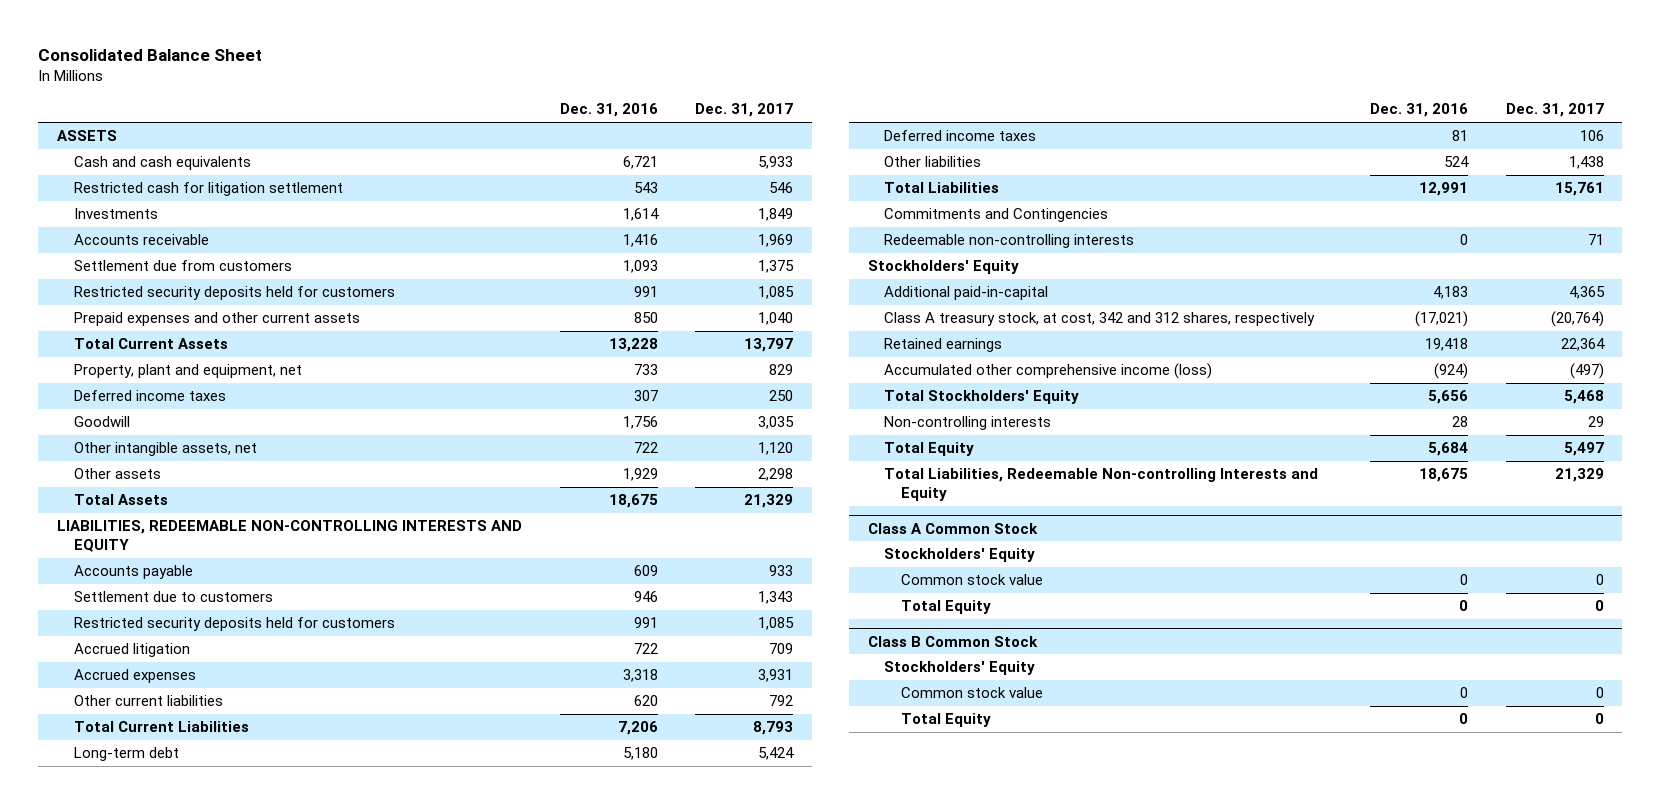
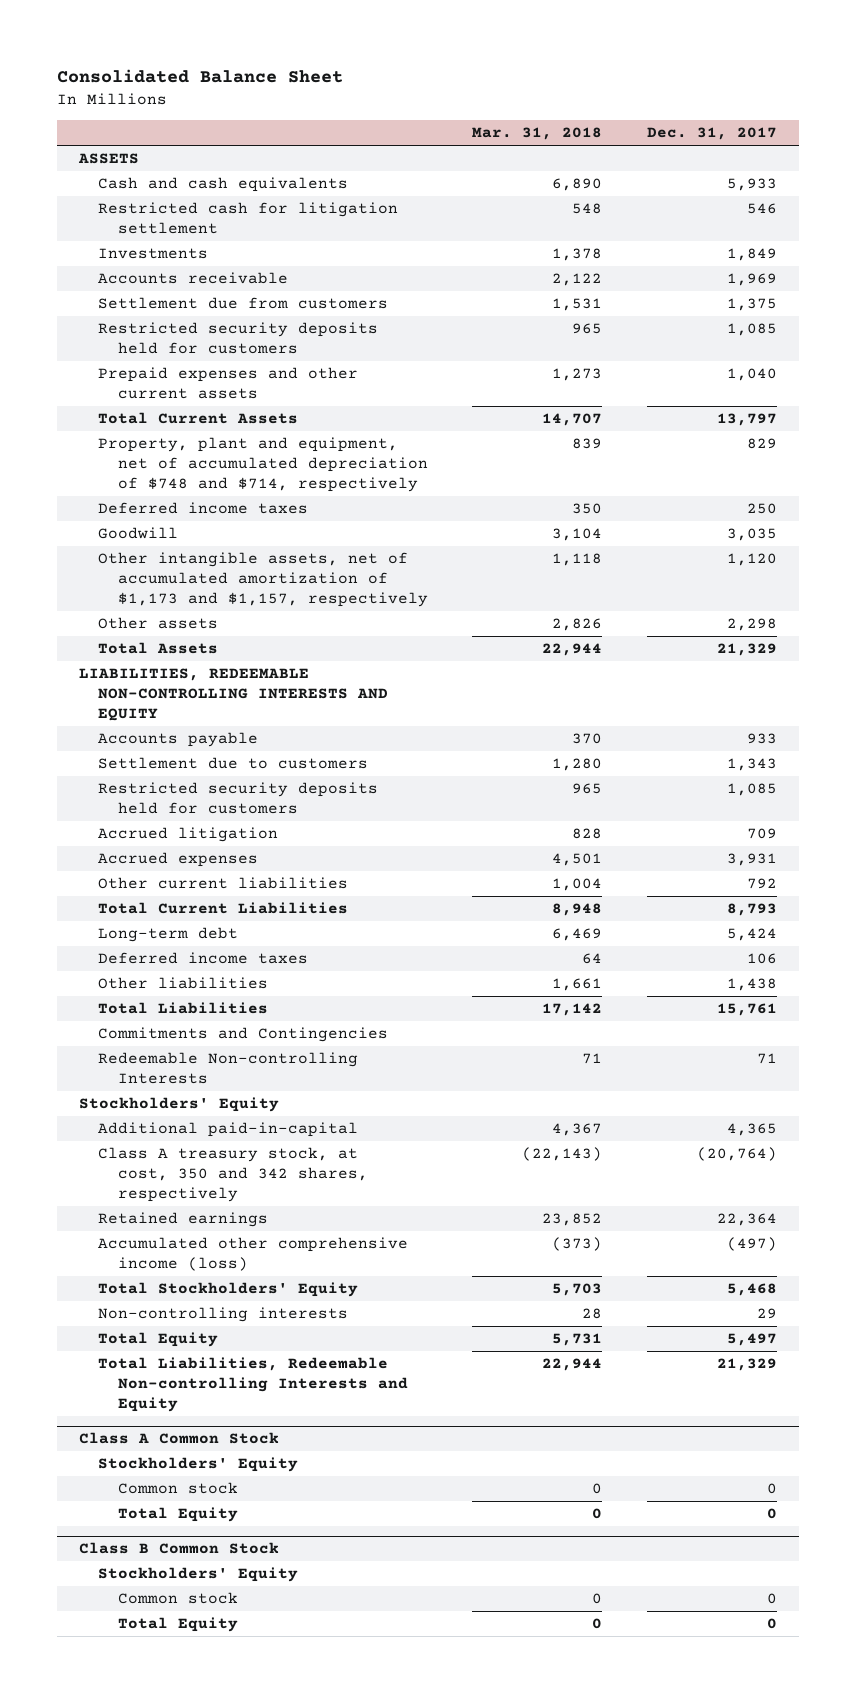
- | Dec. 31, 2016 | Dec. 31, 2017
+ | Mar. 31, 2018 | Dec. 31, 2017
- Property, plant and equipment, net | 733 | 829
+ Property, plant and equipment, net of accumulated depreciation of $748 and $714, respectively | 839 | 829
- Other intangible assets, net | 722 | 1,120
+ Other intangible assets, net of accumulated amortization of $1,173 and $1,157, respectively | 1,118 | 1,120
- Redeemable non-controlling interests | 0 | 71
+ Redeemable Non-controlling Interests | 71 | 71
- Class A treasury stock, at cost, 342 and 312 shares, respectively | (17,021) | (20,764)
+ Class A treasury stock, at cost, 350 and 342 shares, respectively | (22,143) | (20,764)
@ Class A Common Stock
- Common stock value | 0 | 0
+ Common stock | 0 | 0
@ Class B Common Stock
- Common stock value | 0 | 0
+ Common stock | 0 | 0

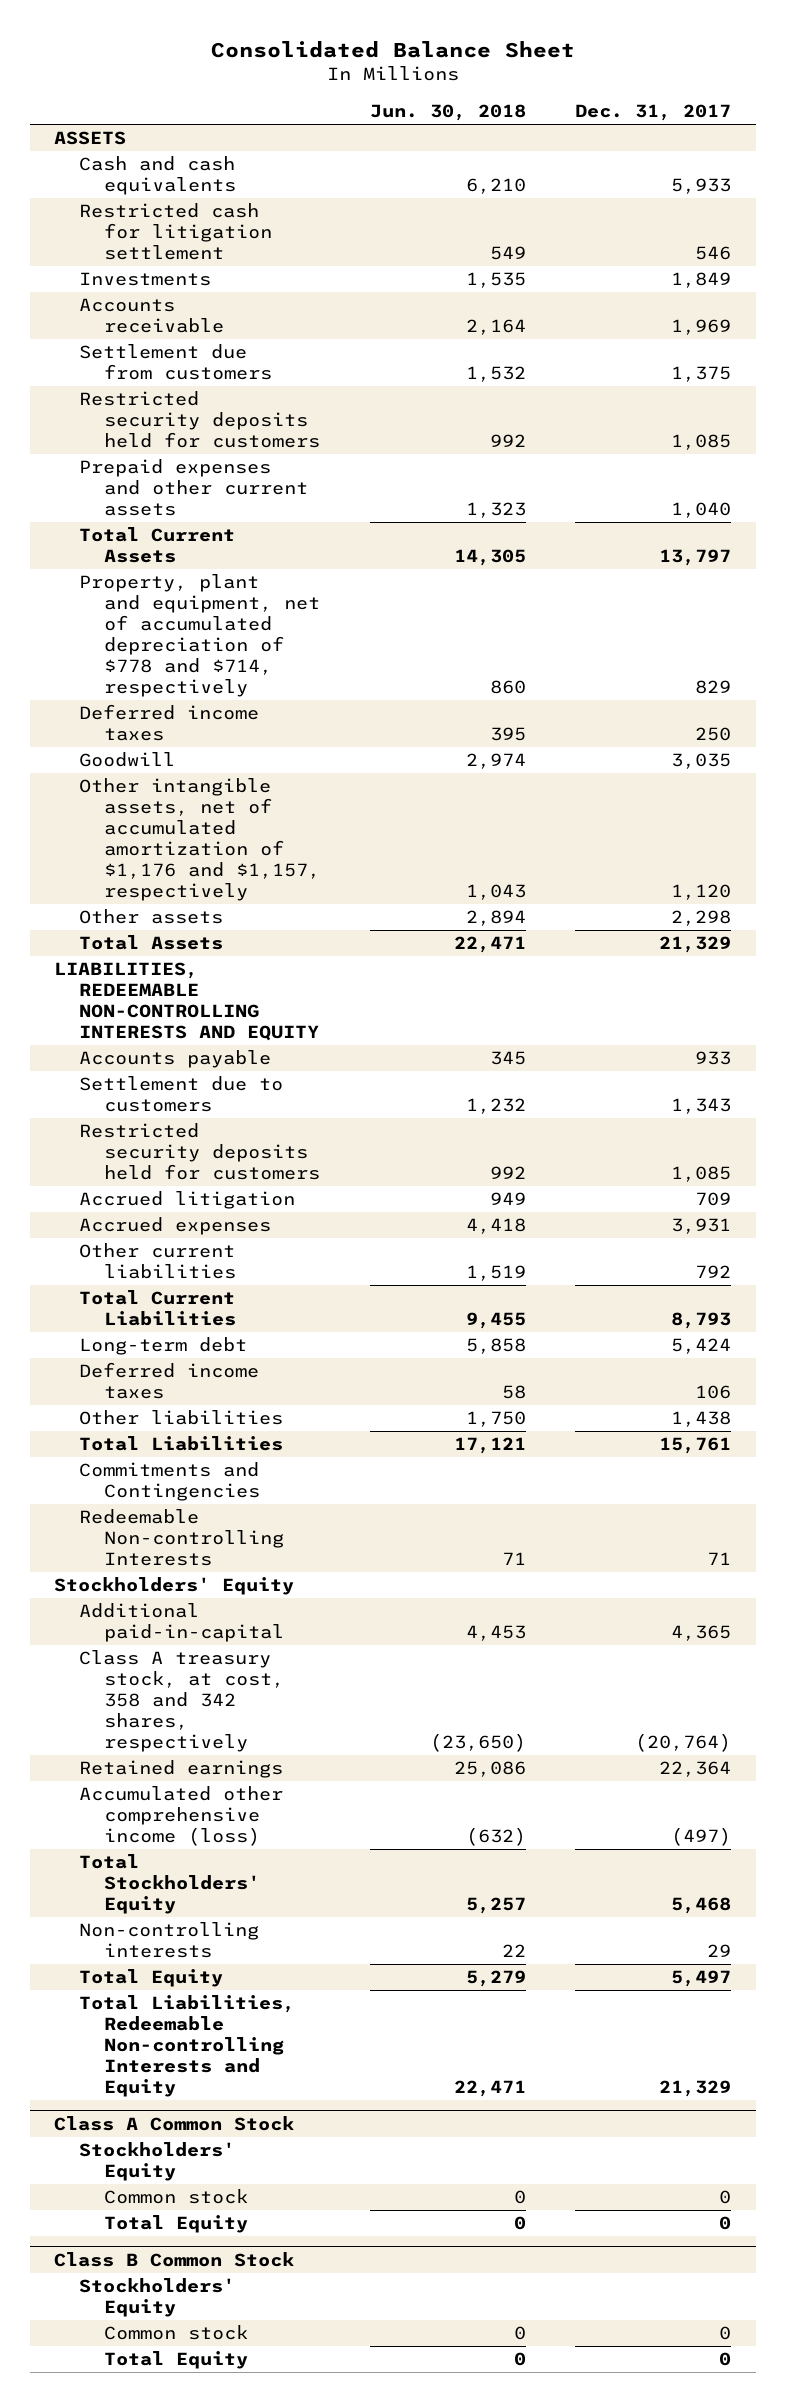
- | Mar. 31, 2018 | Dec. 31, 2017
+ | Jun. 30, 2018 | Dec. 31, 2017
- Property, plant and equipment, net of accumulated depreciation of $748 and $714, respectively | 839 | 829
+ Property, plant and equipment, net of accumulated depreciation of $778 and $714, respectively | 860 | 829
- Other intangible assets, net of accumulated amortization of $1,173 and $1,157, respectively | 1,118 | 1,120
+ Other intangible assets, net of accumulated amortization of $1,176 and $1,157, respectively | 1,043 | 1,120
- Class A treasury stock, at cost, 350 and 342 shares, respectively | (22,143) | (20,764)
+ Class A treasury stock, at cost, 358 and 342 shares, respectively | (23,650) | (20,764)

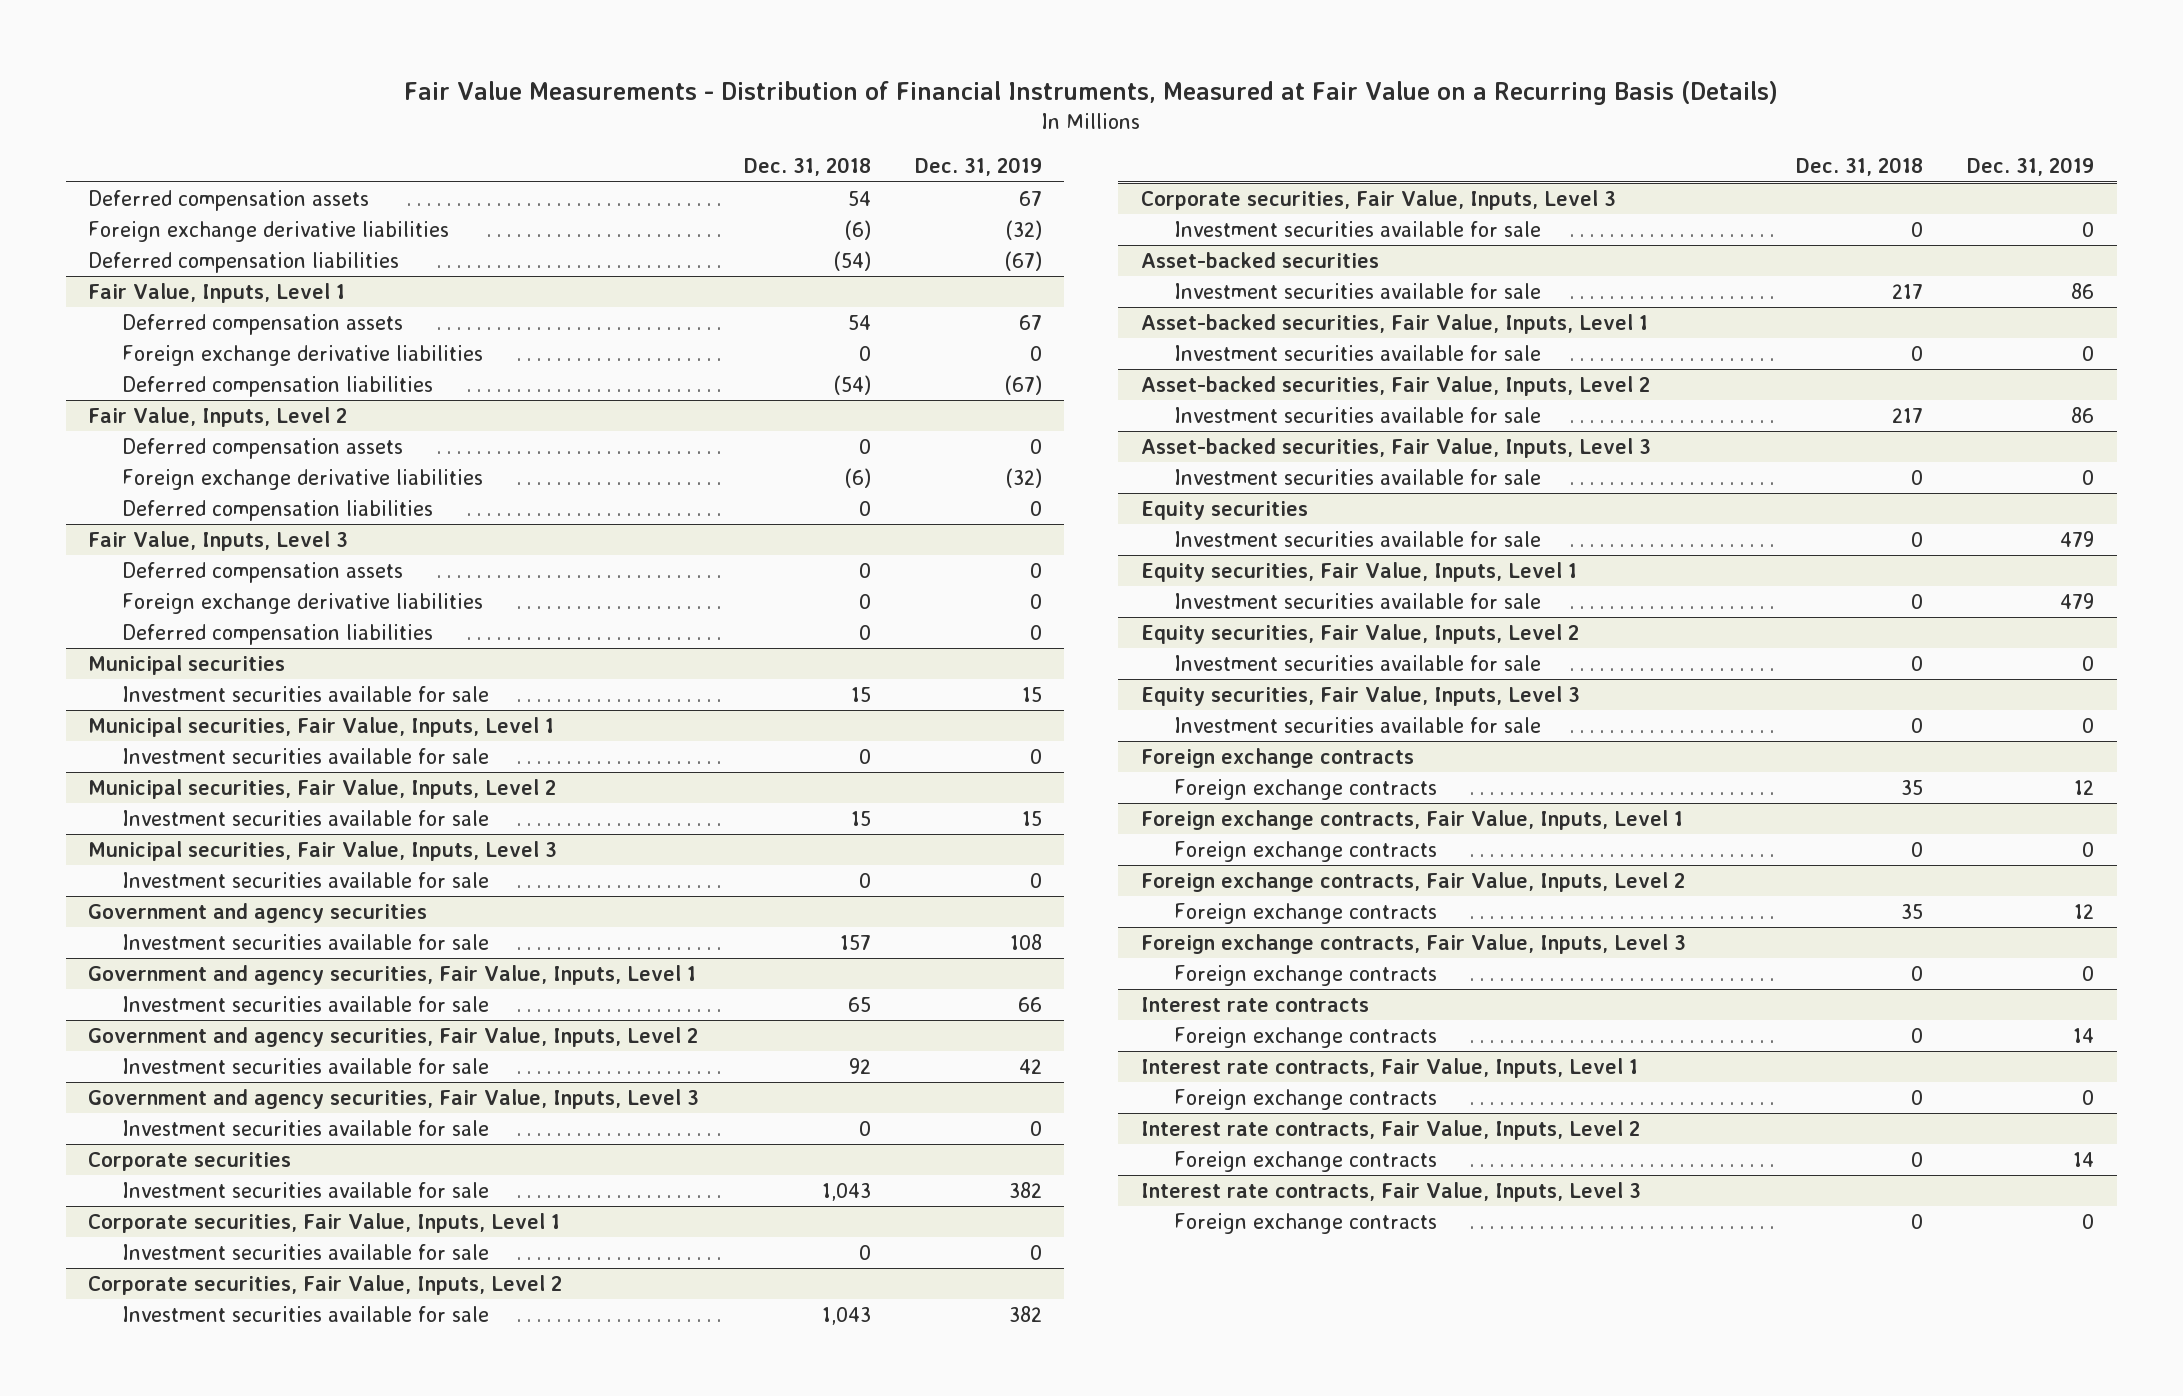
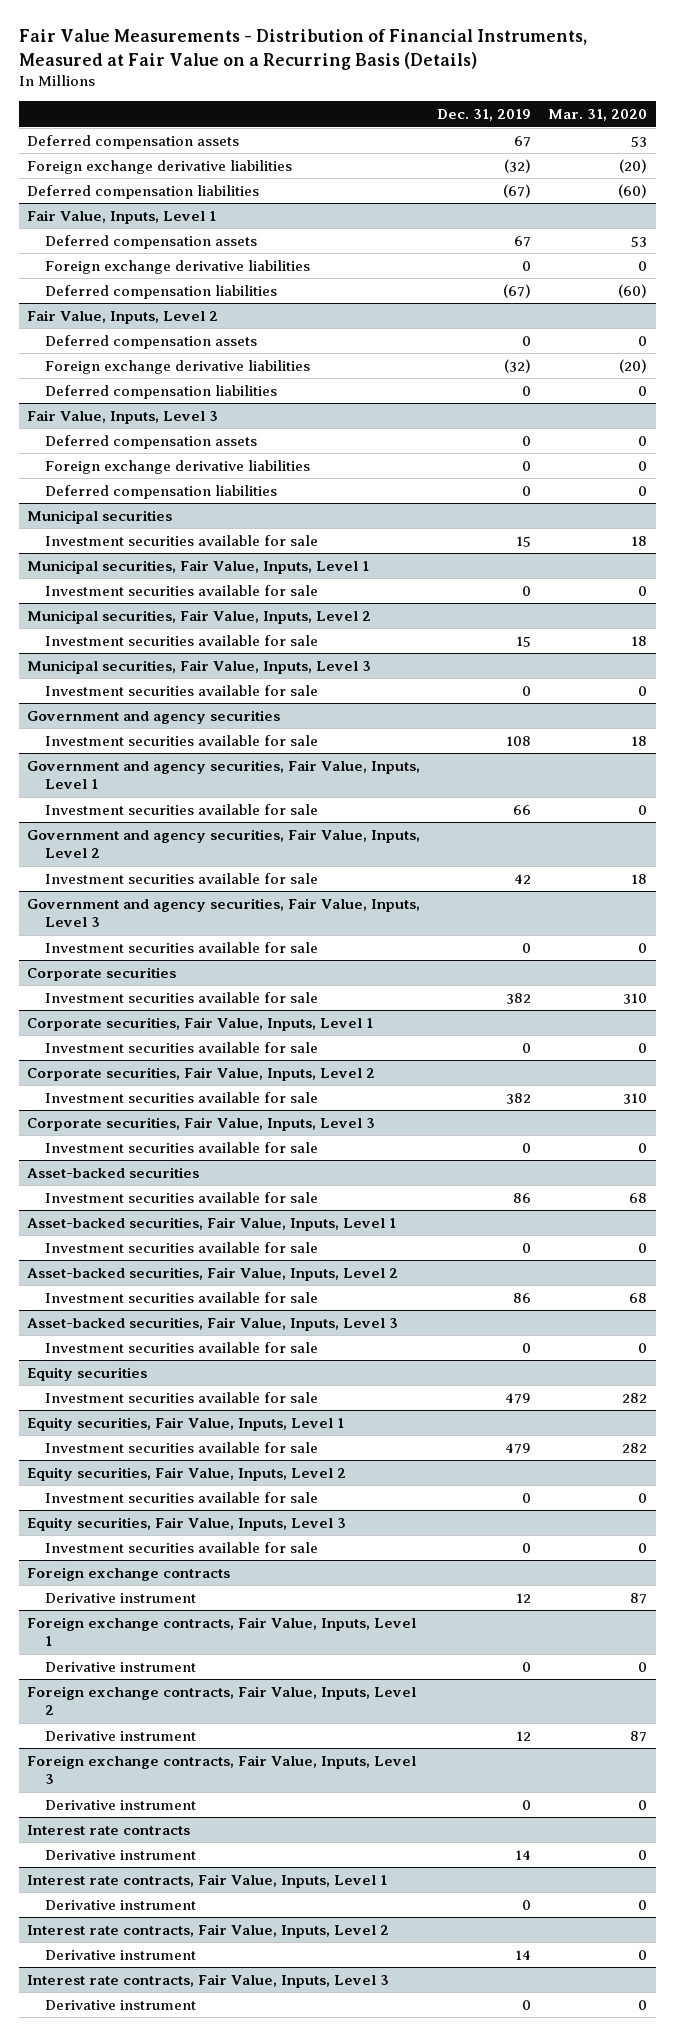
- | Dec. 31, 2018 | Dec. 31, 2019
+ | Dec. 31, 2019 | Mar. 31, 2020
@ Foreign exchange contracts
- Foreign exchange contracts | 35 | 12
+ Derivative instrument | 12 | 87
@ Foreign exchange contracts, Fair Value, Inputs, Level 1
- Foreign exchange contracts | 0 | 0
+ Derivative instrument | 0 | 0
@ Foreign exchange contracts, Fair Value, Inputs, Level 2
- Foreign exchange contracts | 35 | 12
+ Derivative instrument | 12 | 87
@ Foreign exchange contracts, Fair Value, Inputs, Level 3
- Foreign exchange contracts | 0 | 0
+ Derivative instrument | 0 | 0
@ Interest rate contracts
- Foreign exchange contracts | 0 | 14
+ Derivative instrument | 14 | 0
@ Interest rate contracts, Fair Value, Inputs, Level 1
- Foreign exchange contracts | 0 | 0
+ Derivative instrument | 0 | 0
@ Interest rate contracts, Fair Value, Inputs, Level 2
- Foreign exchange contracts | 0 | 14
+ Derivative instrument | 14 | 0
@ Interest rate contracts, Fair Value, Inputs, Level 3
- Foreign exchange contracts | 0 | 0
+ Derivative instrument | 0 | 0

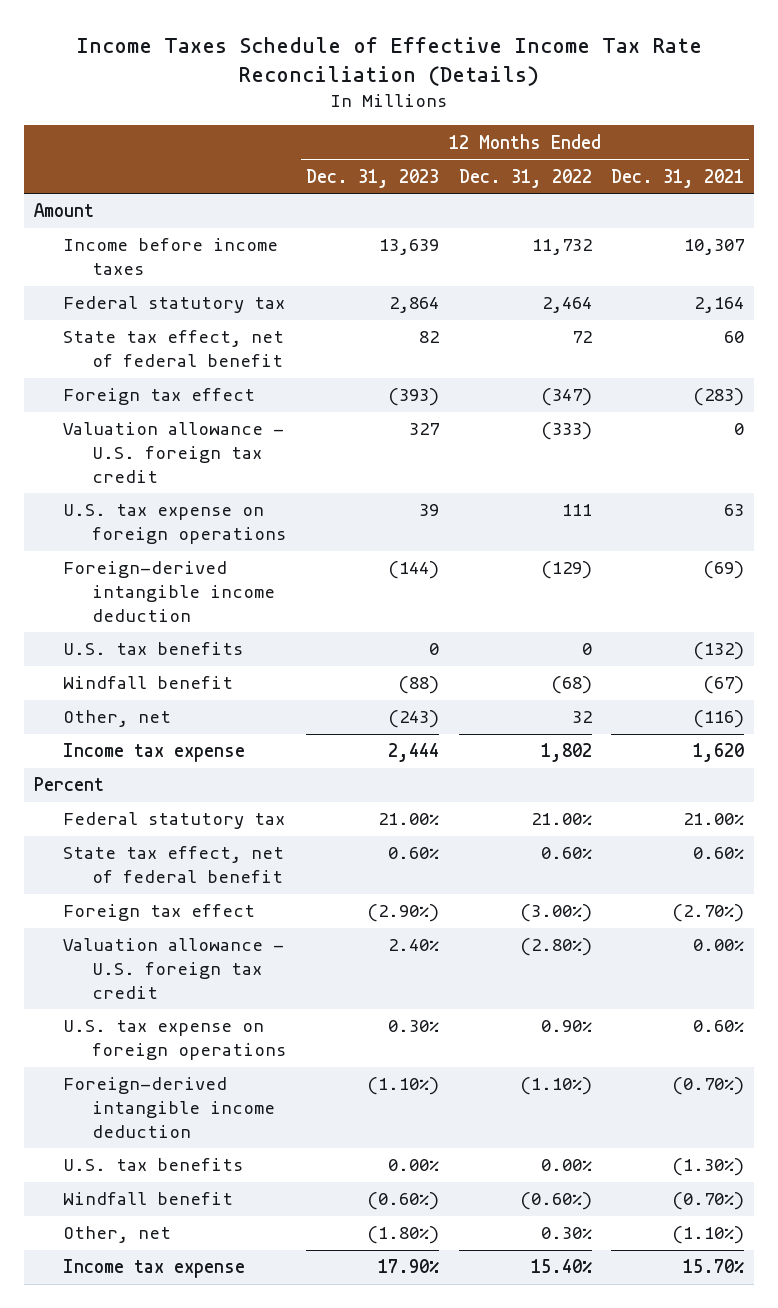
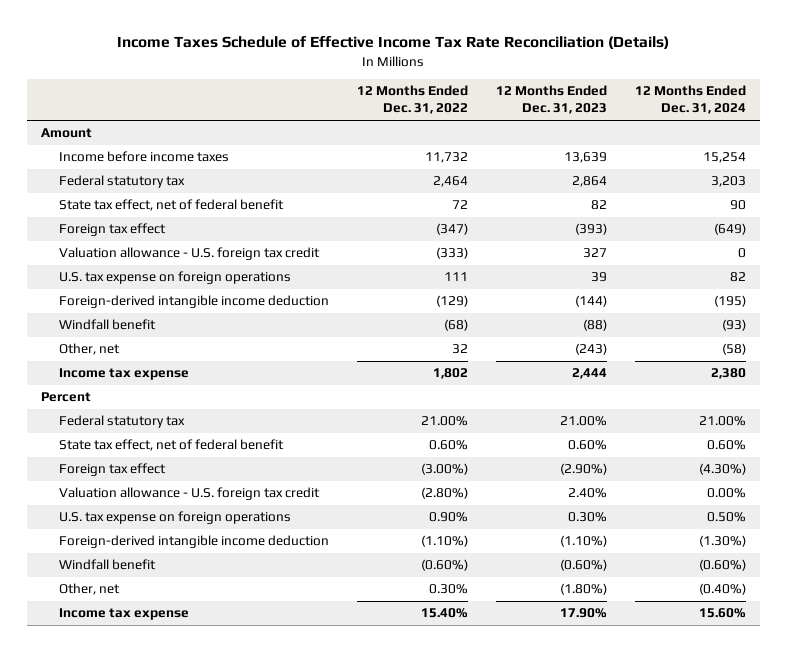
- | 12 Months Ended Dec. 31, 2023 | 12 Months Ended Dec. 31, 2022 | 12 Months Ended Dec. 31, 2021
+ | 12 Months Ended Dec. 31, 2022 | 12 Months Ended Dec. 31, 2023 | 12 Months Ended Dec. 31, 2024
- U.S. tax benefits | 0 | 0 | (132)
- U.S. tax benefits | 0.00% | 0.00% | (1.30%)

